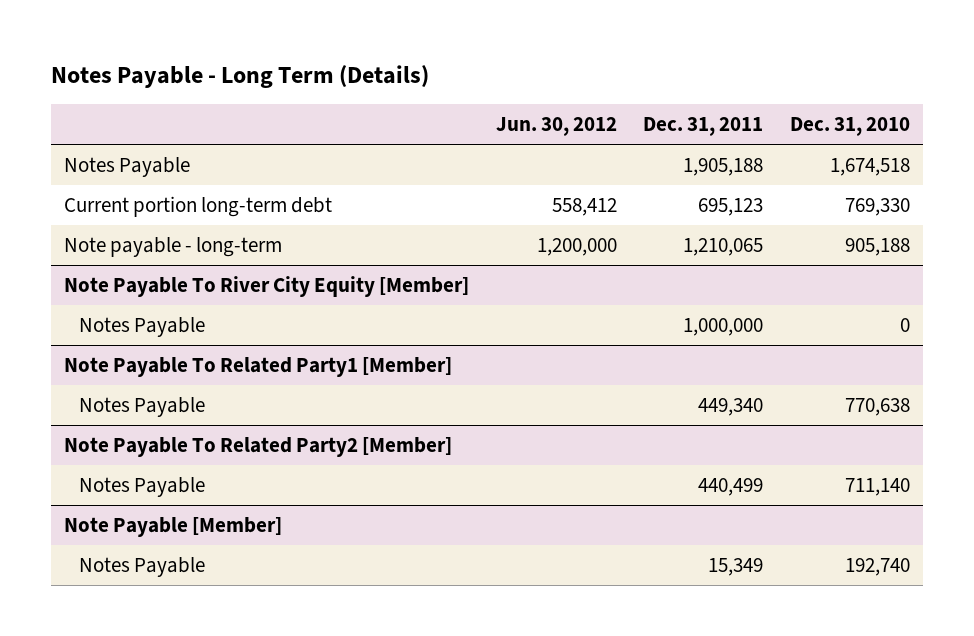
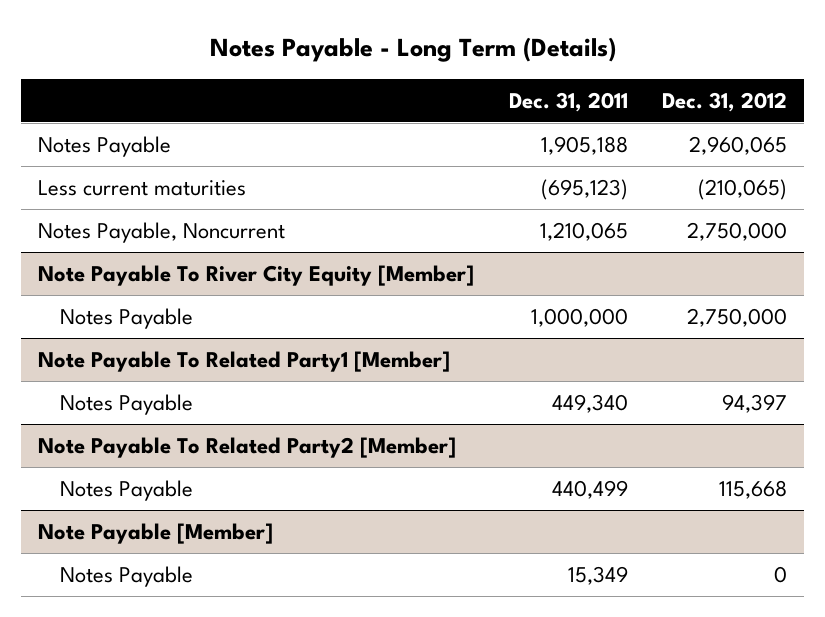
- | Jun. 30, 2012 | Dec. 31, 2011 | Dec. 31, 2010
+ | Dec. 31, 2011 | Dec. 31, 2012
- Current portion long-term debt | 558,412 | 695,123 | 769,330
- Note payable - long-term | 1,200,000 | 1,210,065 | 905,188
+ Less current maturities | (695,123) | (210,065)
+ Notes Payable, Noncurrent | 1,210,065 | 2,750,000

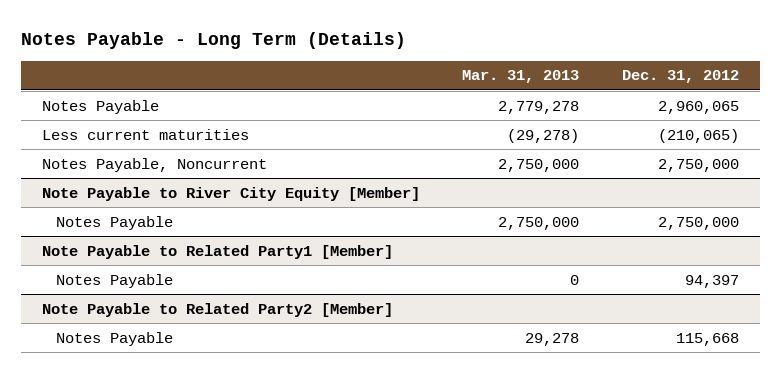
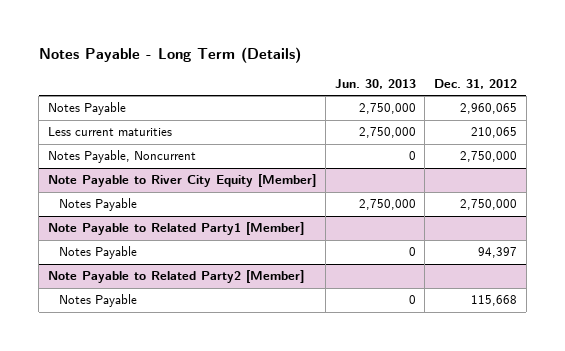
- | Mar. 31, 2013 | Dec. 31, 2012
+ | Jun. 30, 2013 | Dec. 31, 2012
- Less current maturities | (29,278) | (210,065)
+ Less current maturities | 2,750,000 | 210,065

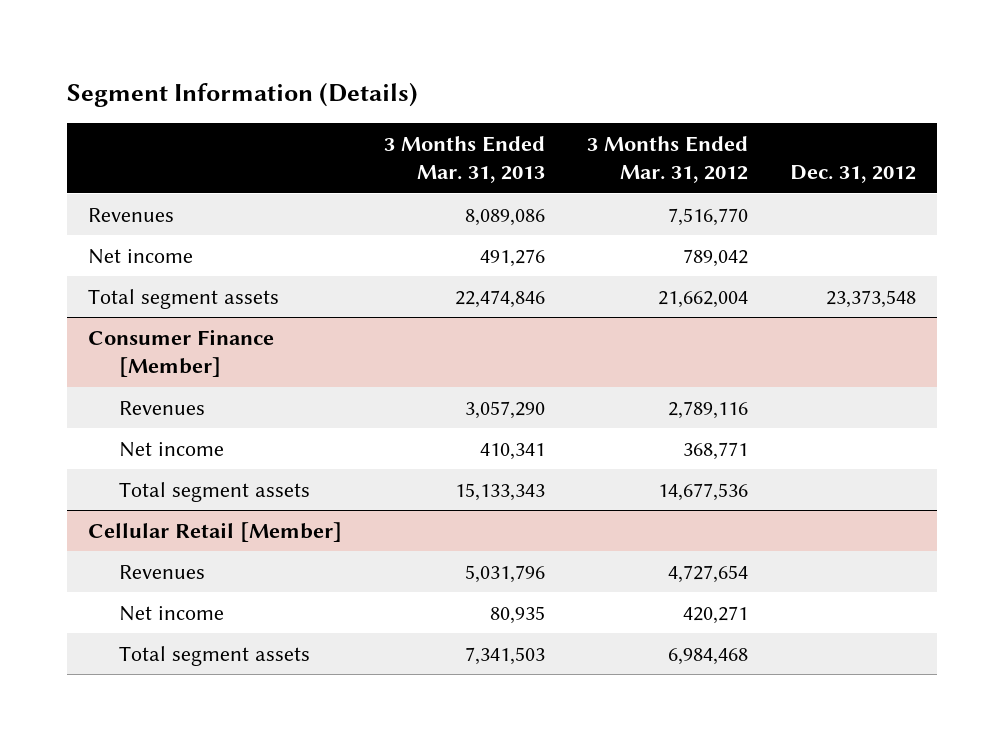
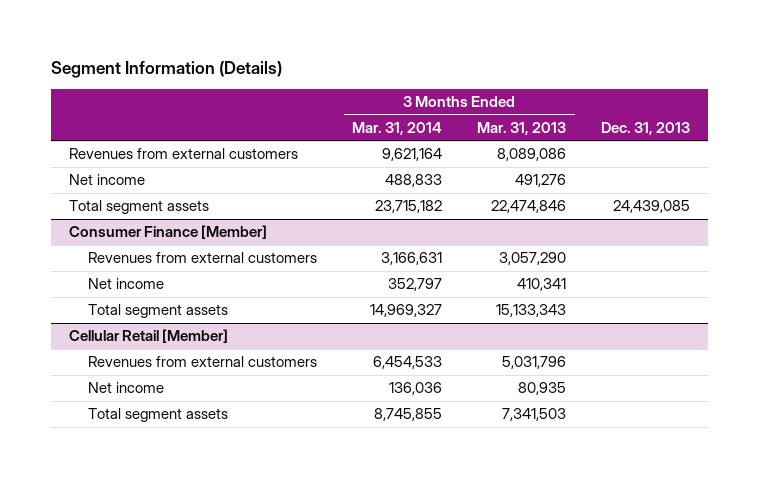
- | 3 Months Ended Mar. 31, 2013 | 3 Months Ended Mar. 31, 2012 | Dec. 31, 2012
+ | 3 Months Ended Mar. 31, 2014 | 3 Months Ended Mar. 31, 2013 | Dec. 31, 2013
- Revenues | 8,089,086 | 7,516,770 |
+ Revenues from external customers | 9,621,164 | 8,089,086 |
@ Consumer Finance [Member]
- Revenues | 3,057,290 | 2,789,116 |
+ Revenues from external customers | 3,166,631 | 3,057,290 |
@ Cellular Retail [Member]
- Revenues | 5,031,796 | 4,727,654 |
+ Revenues from external customers | 6,454,533 | 5,031,796 |

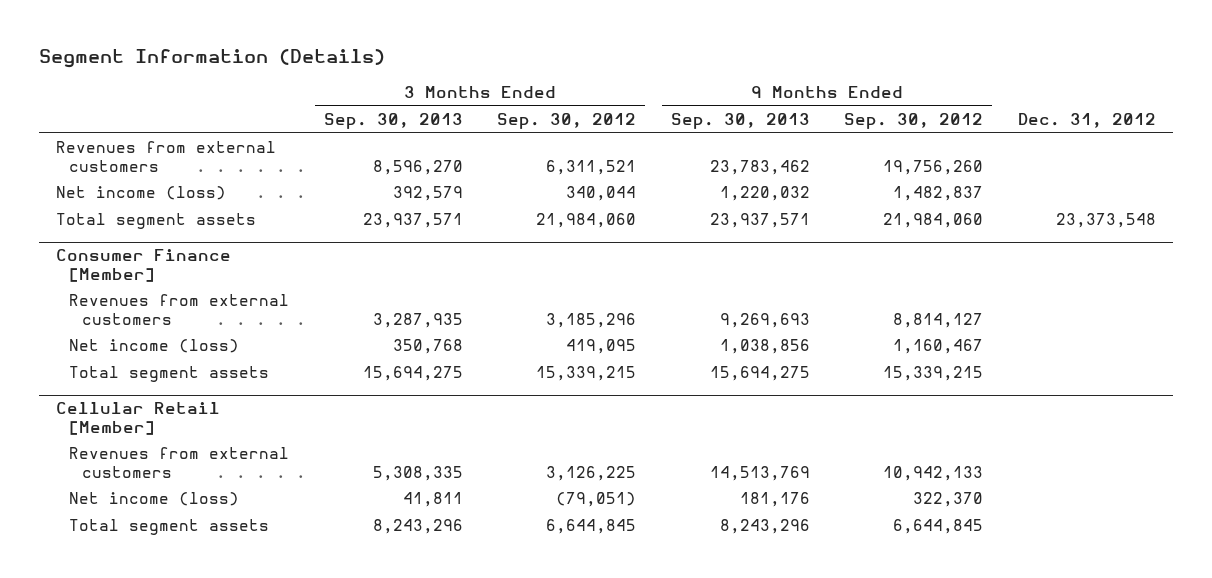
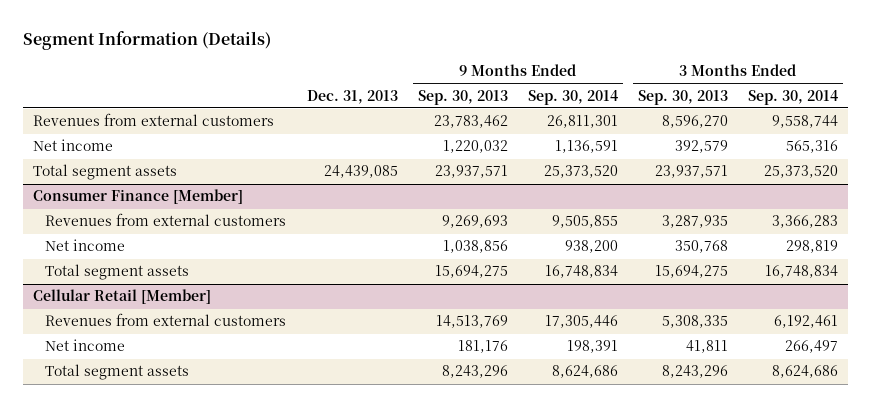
- | 3 Months Ended Sep. 30, 2013 | 3 Months Ended Sep. 30, 2012 | 9 Months Ended Sep. 30, 2013 | 9 Months Ended Sep. 30, 2012 | Dec. 31, 2012
+ | Dec. 31, 2013 | 9 Months Ended Sep. 30, 2013 | 9 Months Ended Sep. 30, 2014 | 3 Months Ended Sep. 30, 2013 | 3 Months Ended Sep. 30, 2014
- Net income (loss) | 392,579 | 340,044 | 1,220,032 | 1,482,837 |
+ Net income | | 1,220,032 | 1,136,591 | 392,579 | 565,316
@ Consumer Finance [Member]
- Net income (loss) | 350,768 | 419,095 | 1,038,856 | 1,160,467 |
+ Net income | | 1,038,856 | 938,200 | 350,768 | 298,819
@ Cellular Retail [Member]
- Net income (loss) | 41,811 | (79,051) | 181,176 | 322,370 |
+ Net income | | 181,176 | 198,391 | 41,811 | 266,497

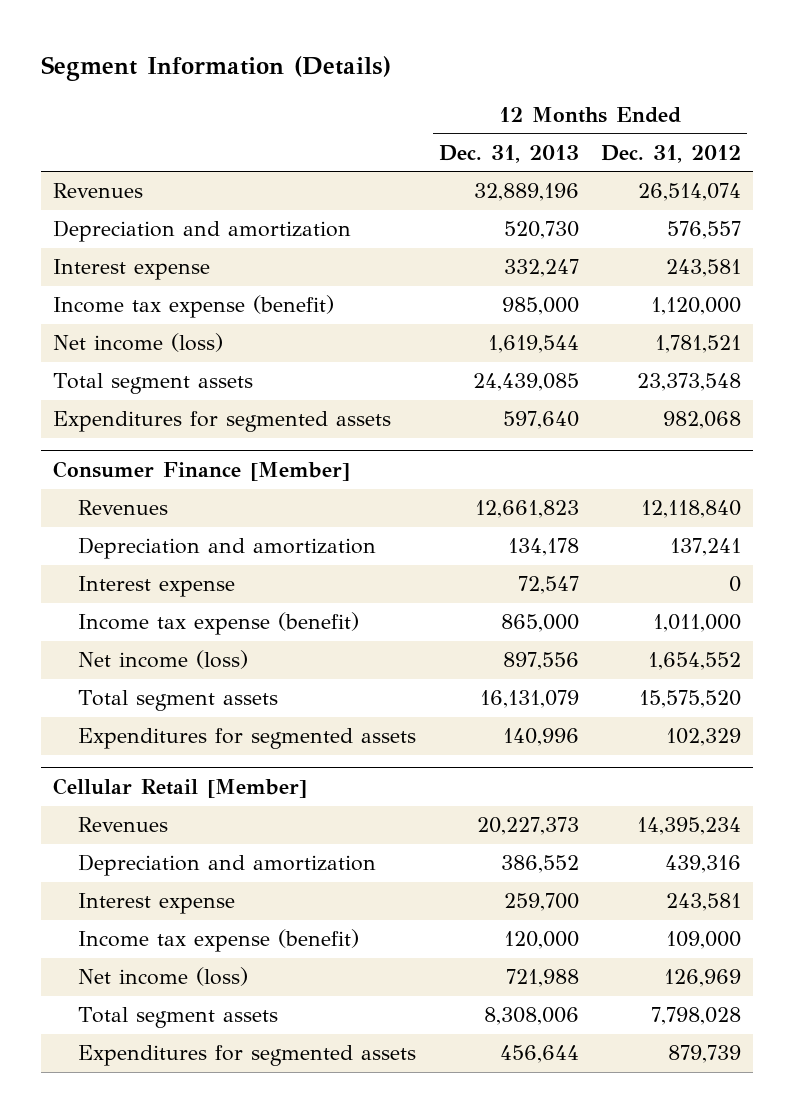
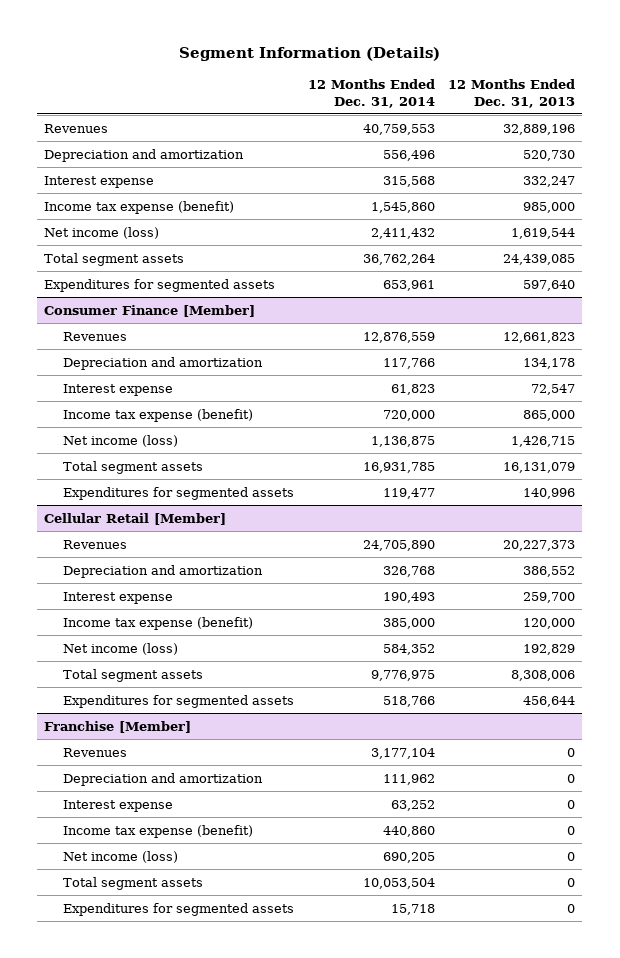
- | 12 Months Ended Dec. 31, 2013 | 12 Months Ended Dec. 31, 2012
+ | 12 Months Ended Dec. 31, 2014 | 12 Months Ended Dec. 31, 2013
@ Consumer Finance [Member]
- Net income (loss) | 897,556 | 1,654,552
+ Net income (loss) | 1,136,875 | 1,426,715
@ Cellular Retail [Member]
- Net income (loss) | 721,988 | 126,969
+ Net income (loss) | 584,352 | 192,829
+ Franchise [Member]
+ Revenues | 3,177,104 | 0
+ Depreciation and amortization | 111,962 | 0
+ Interest expense | 63,252 | 0
+ Income tax expense (benefit) | 440,860 | 0
+ Net income (loss) | 690,205 | 0
+ Total segment assets | 10,053,504 | 0
+ Expenditures for segmented assets | 15,718 | 0

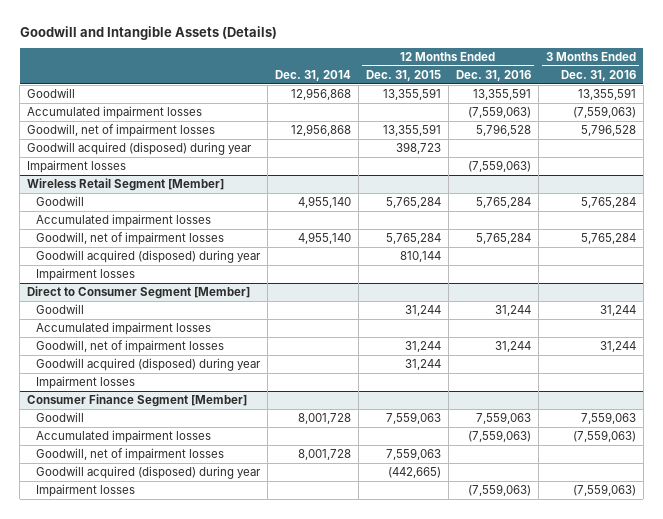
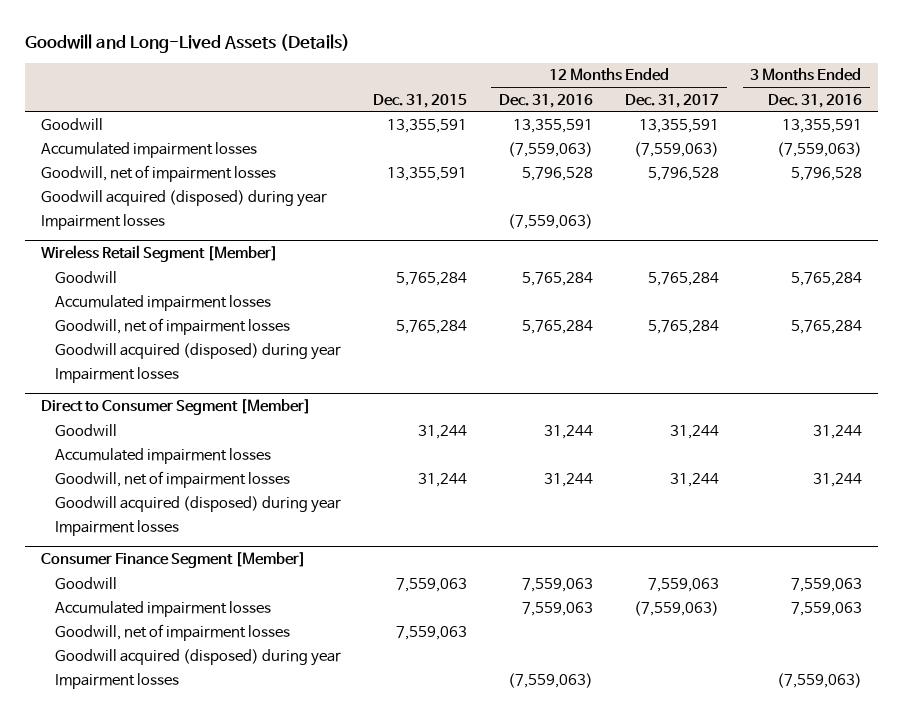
- Goodwill and Intangible Assets (Details)
+ Goodwill and Long-Lived Assets (Details)
- | Dec. 31, 2014 | 12 Months Ended Dec. 31, 2015 | 12 Months Ended Dec. 31, 2016 | 3 Months Ended Dec. 31, 2016
+ | Dec. 31, 2015 | 12 Months Ended Dec. 31, 2016 | 12 Months Ended Dec. 31, 2017 | 3 Months Ended Dec. 31, 2016
@ Consumer Finance Segment [Member]
- Accumulated impairment losses | | | (7,559,063) | (7,559,063)
+ Accumulated impairment losses | | 7,559,063 | (7,559,063) | 7,559,063

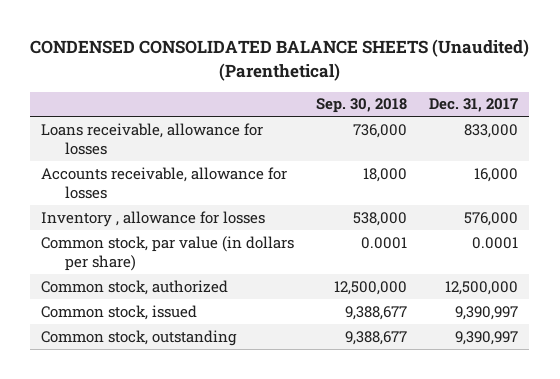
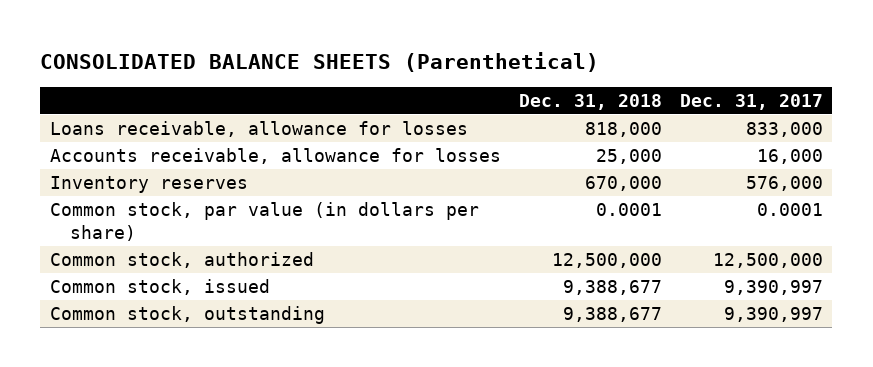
- CONDENSED CONSOLIDATED BALANCE SHEETS (Unaudited) (Parenthetical)
+ CONSOLIDATED BALANCE SHEETS (Parenthetical)
- | Sep. 30, 2018 | Dec. 31, 2017
+ | Dec. 31, 2018 | Dec. 31, 2017
- Inventory , allowance for losses | 538,000 | 576,000
+ Inventory reserves | 670,000 | 576,000

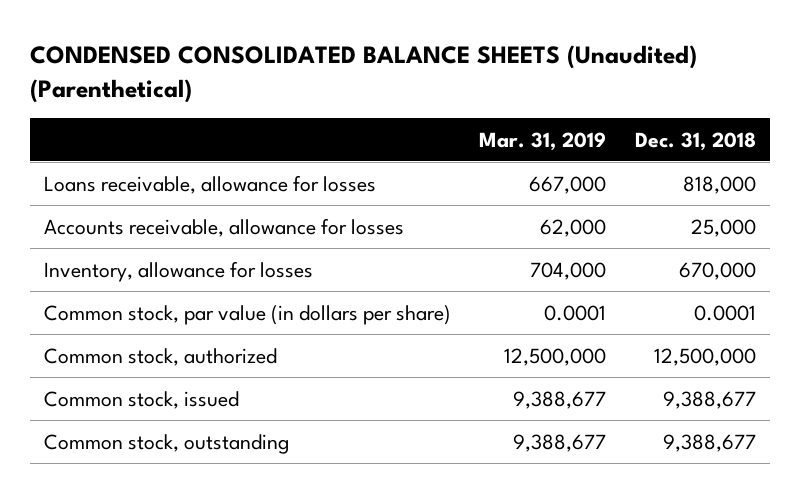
- CONSOLIDATED BALANCE SHEETS (Parenthetical)
+ CONDENSED CONSOLIDATED BALANCE SHEETS (Unaudited) (Parenthetical)
- | Dec. 31, 2018 | Dec. 31, 2017
+ | Mar. 31, 2019 | Dec. 31, 2018
- Inventory reserves | 670,000 | 576,000
+ Inventory, allowance for losses | 704,000 | 670,000

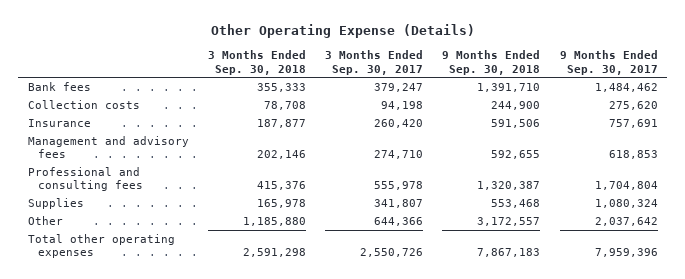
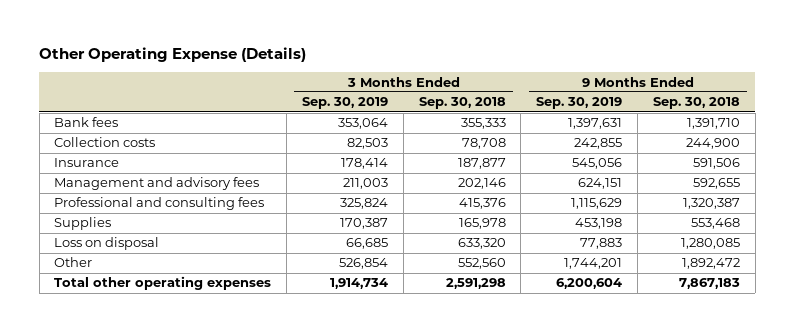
- | 3 Months Ended Sep. 30, 2018 | 3 Months Ended Sep. 30, 2017 | 9 Months Ended Sep. 30, 2018 | 9 Months Ended Sep. 30, 2017
+ | 3 Months Ended Sep. 30, 2019 | 3 Months Ended Sep. 30, 2018 | 9 Months Ended Sep. 30, 2019 | 9 Months Ended Sep. 30, 2018
- Other | 1,185,880 | 644,366 | 3,172,557 | 2,037,642
+ Loss on disposal | 66,685 | 633,320 | 77,883 | 1,280,085
+ Other | 526,854 | 552,560 | 1,744,201 | 1,892,472

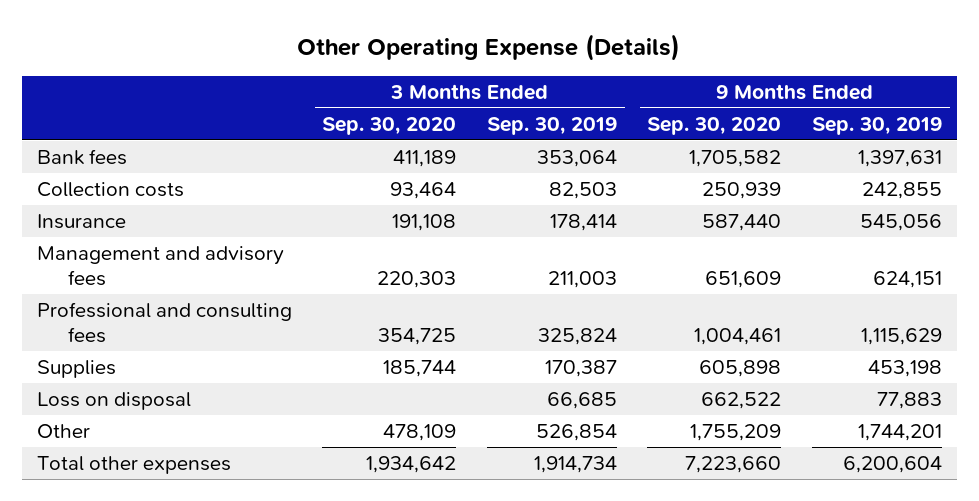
- | 3 Months Ended Sep. 30, 2019 | 3 Months Ended Sep. 30, 2018 | 9 Months Ended Sep. 30, 2019 | 9 Months Ended Sep. 30, 2018
+ | 3 Months Ended Sep. 30, 2020 | 3 Months Ended Sep. 30, 2019 | 9 Months Ended Sep. 30, 2020 | 9 Months Ended Sep. 30, 2019
- Total other operating expenses | 1,914,734 | 2,591,298 | 6,200,604 | 7,867,183
+ Total other expenses | 1,934,642 | 1,914,734 | 7,223,660 | 6,200,604

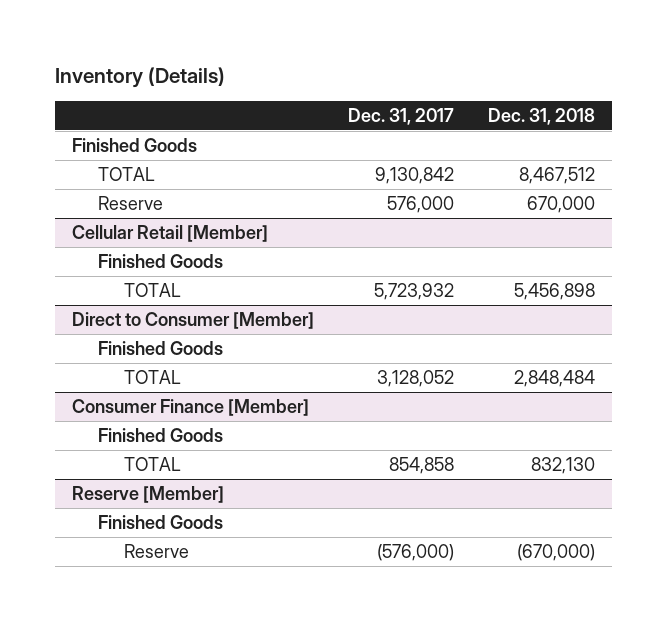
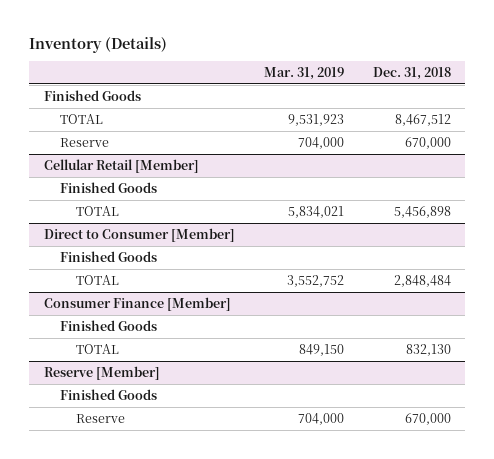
- | Dec. 31, 2017 | Dec. 31, 2018
+ | Mar. 31, 2019 | Dec. 31, 2018
@ Reserve [Member]
- Reserve | (576,000) | (670,000)
+ Reserve | 704,000 | 670,000

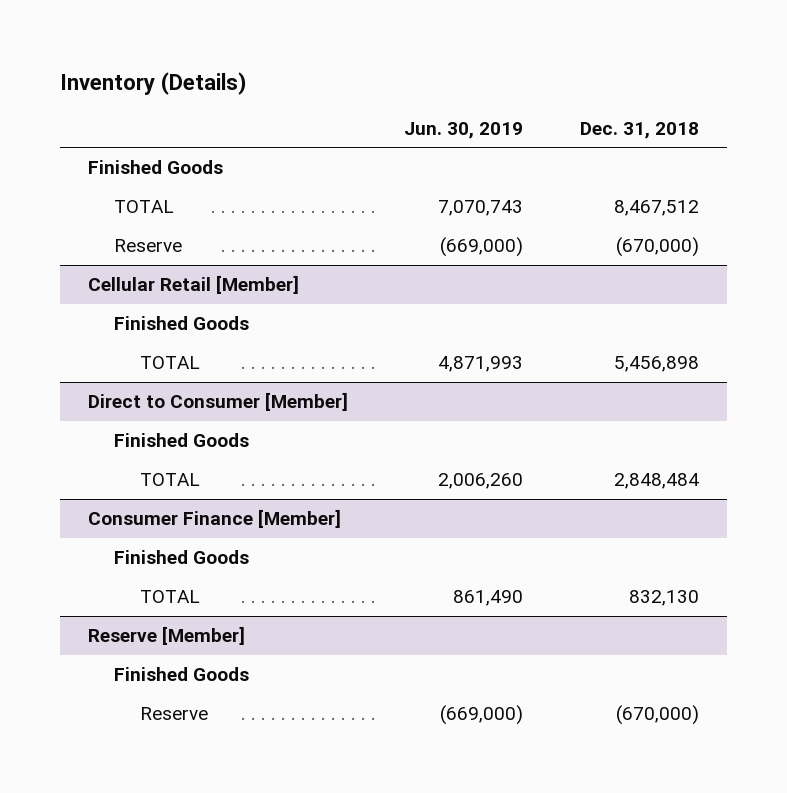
- | Mar. 31, 2019 | Dec. 31, 2018
+ | Jun. 30, 2019 | Dec. 31, 2018
- Reserve | 704,000 | 670,000
+ Reserve | (669,000) | (670,000)
@ Reserve [Member]
- Reserve | 704,000 | 670,000
+ Reserve | (669,000) | (670,000)

